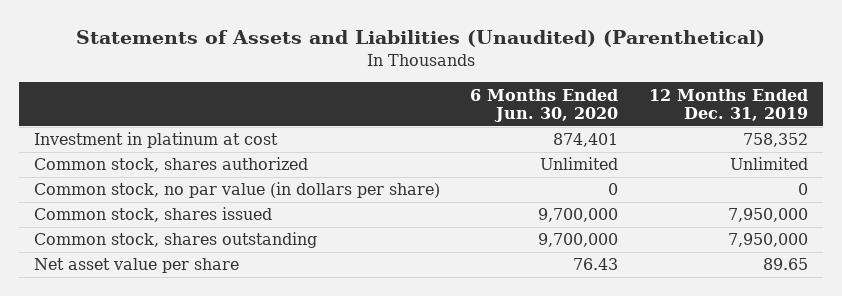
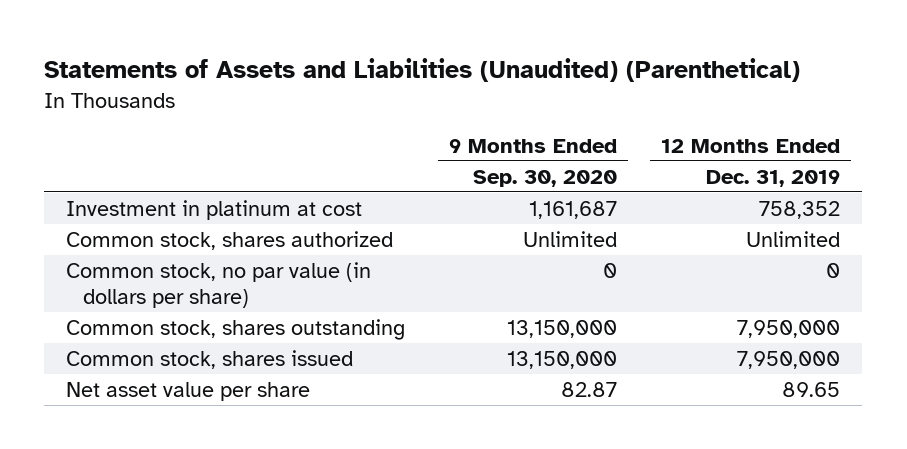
- | 6 Months Ended Jun. 30, 2020 | 12 Months Ended Dec. 31, 2019
+ | 9 Months Ended Sep. 30, 2020 | 12 Months Ended Dec. 31, 2019
moved down: Common stock, shares issued | 13,150,000 | 7,950,000

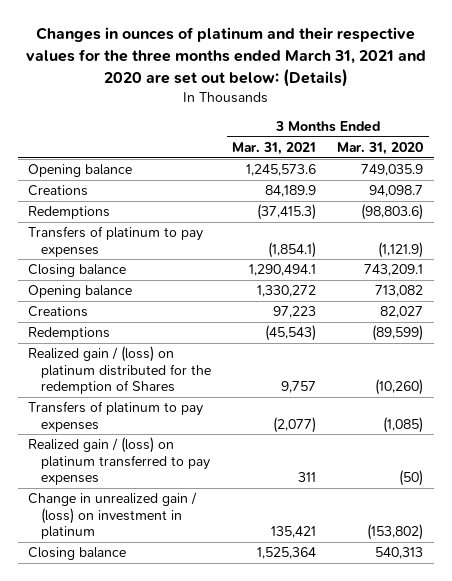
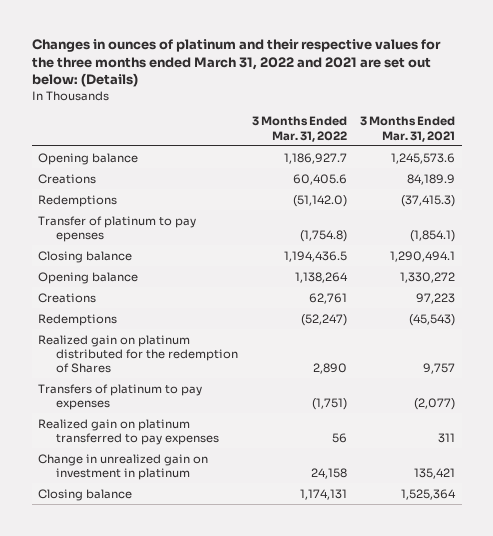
- Changes in ounces of platinum and their respective values for the three months ended March 31, 2021 and 2020 are set out below: (Details)
+ Changes in ounces of platinum and their respective values for the three months ended March 31, 2022 and 2021 are set out below: (Details)
- | 3 Months Ended Mar. 31, 2021 | 3 Months Ended Mar. 31, 2020
+ | 3 Months Ended Mar. 31, 2022 | 3 Months Ended Mar. 31, 2021
- Transfers of platinum to pay expenses | (1,854.1) | (1,121.9)
+ Transfer of platinum to pay epenses | (1,754.8) | (1,854.1)
- Realized gain / (loss) on platinum distributed for the redemption of Shares | 9,757 | (10,260)
+ Realized gain on platinum distributed for the redemption of Shares | 2,890 | 9,757
- Realized gain / (loss) on platinum transferred to pay expenses | 311 | (50)
- Change in unrealized gain / (loss) on investment in platinum | 135,421 | (153,802)
+ Realized gain on platinum transferred to pay expenses | 56 | 311
+ Change in unrealized gain on investment in platinum | 24,158 | 135,421

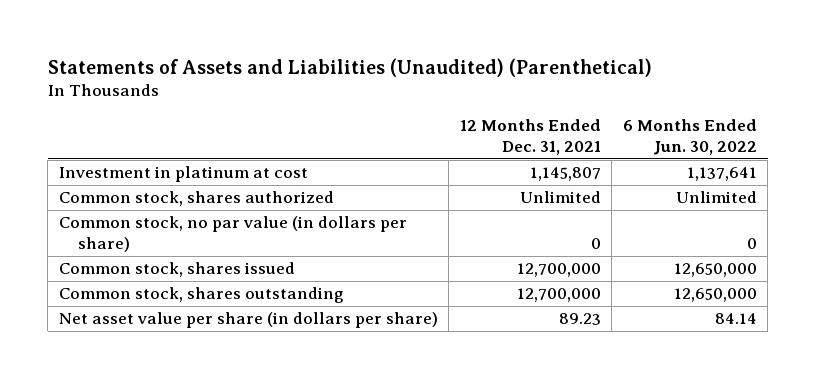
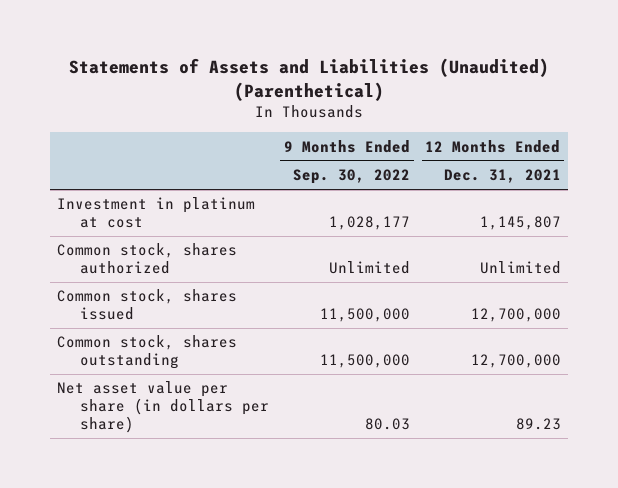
- | 12 Months Ended Dec. 31, 2021 | 6 Months Ended Jun. 30, 2022
+ | 9 Months Ended Sep. 30, 2022 | 12 Months Ended Dec. 31, 2021
- Common stock, no par value (in dollars per share) | 0 | 0

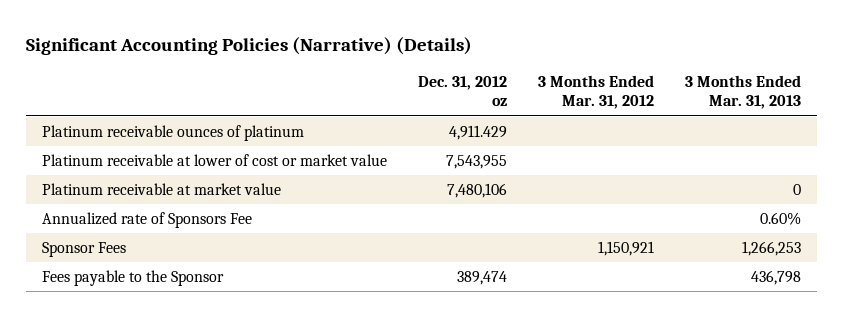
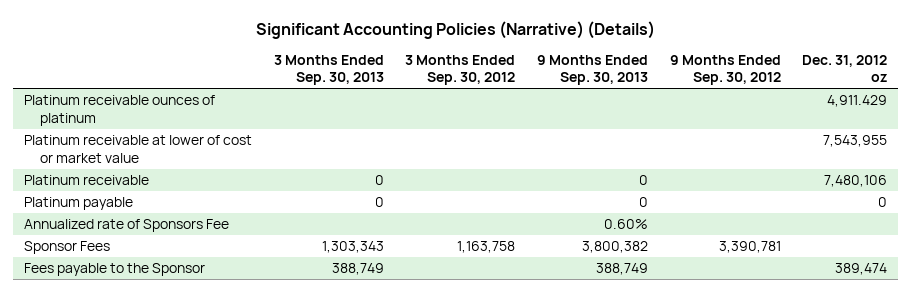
- | Dec. 31, 2012 oz | 3 Months Ended Mar. 31, 2012 | 3 Months Ended Mar. 31, 2013
+ | 3 Months Ended Sep. 30, 2013 | 3 Months Ended Sep. 30, 2012 | 9 Months Ended Sep. 30, 2013 | 9 Months Ended Sep. 30, 2012 | Dec. 31, 2012 oz
- Platinum receivable at market value | 7,480,106 | | 0
+ Platinum receivable | 0 | | 0 | | 7,480,106
+ Platinum payable | 0 | | 0 | | 0

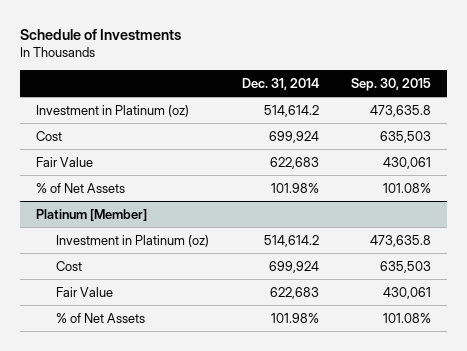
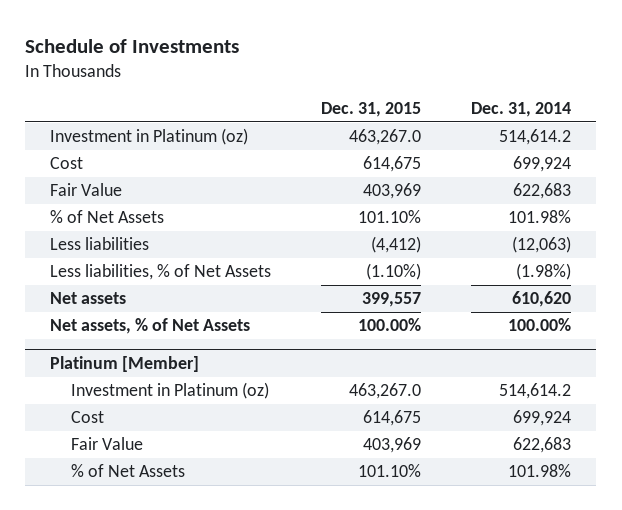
- | Dec. 31, 2014 | Sep. 30, 2015
+ | Dec. 31, 2015 | Dec. 31, 2014
+ Less liabilities | (4,412) | (12,063)
+ Less liabilities, % of Net Assets | (1.10%) | (1.98%)
+ Net assets | 399,557 | 610,620
+ Net assets, % of Net Assets | 100.00% | 100.00%

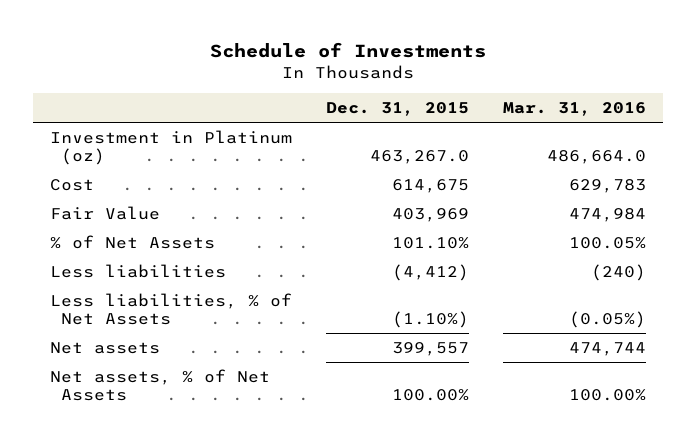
- | Dec. 31, 2015 | Dec. 31, 2014
+ | Dec. 31, 2015 | Mar. 31, 2016
- Platinum [Member]
- Investment in Platinum (oz) | 463,267.0 | 514,614.2
- Cost | 614,675 | 699,924
- Fair Value | 403,969 | 622,683
- % of Net Assets | 101.10% | 101.98%

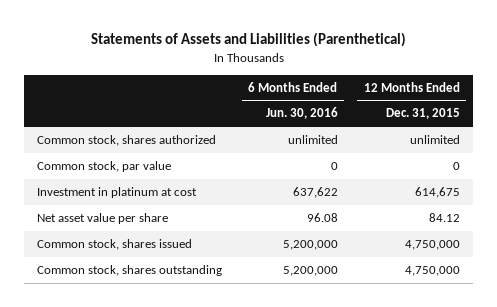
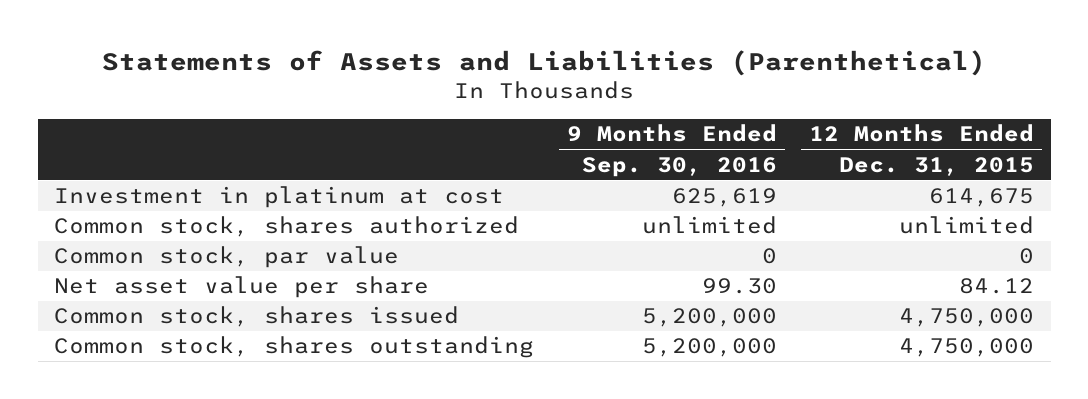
- | 6 Months Ended Jun. 30, 2016 | 12 Months Ended Dec. 31, 2015
+ | 9 Months Ended Sep. 30, 2016 | 12 Months Ended Dec. 31, 2015
moved up: Investment in platinum at cost | 625,619 | 614,675

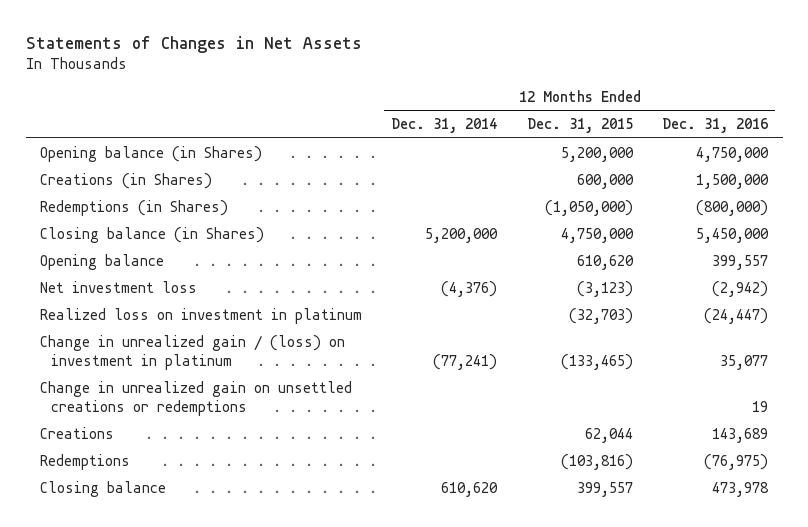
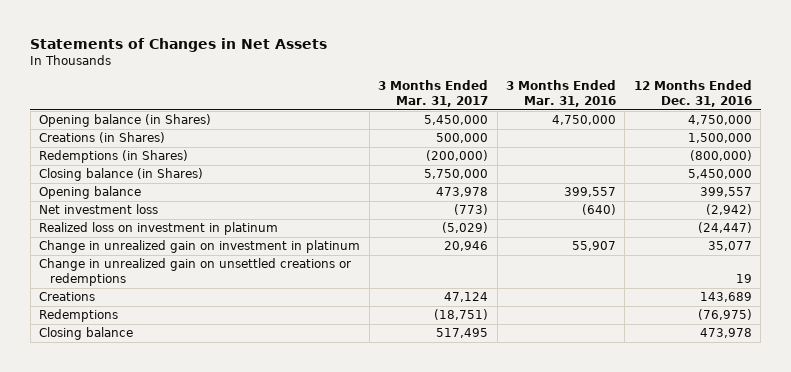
- | 12 Months Ended Dec. 31, 2014 | 12 Months Ended Dec. 31, 2015 | 12 Months Ended Dec. 31, 2016
+ | 3 Months Ended Mar. 31, 2017 | 3 Months Ended Mar. 31, 2016 | 12 Months Ended Dec. 31, 2016
- Change in unrealized gain / (loss) on investment in platinum | (77,241) | (133,465) | 35,077
+ Change in unrealized gain on investment in platinum | 20,946 | 55,907 | 35,077

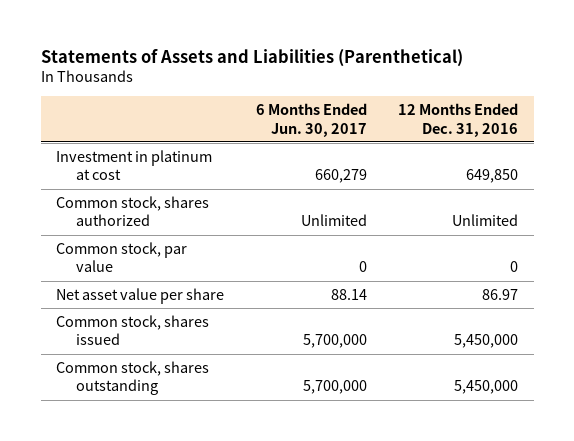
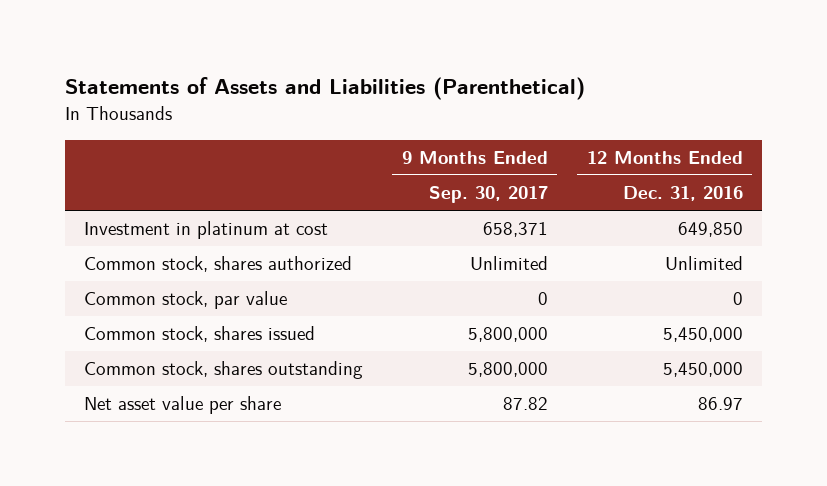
- | 6 Months Ended Jun. 30, 2017 | 12 Months Ended Dec. 31, 2016
+ | 9 Months Ended Sep. 30, 2017 | 12 Months Ended Dec. 31, 2016
moved down: Net asset value per share | 87.82 | 86.97

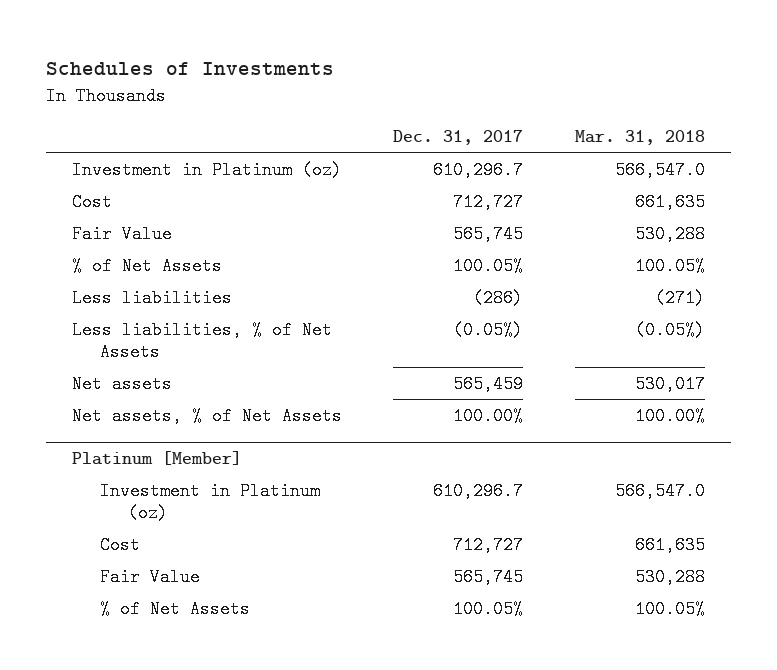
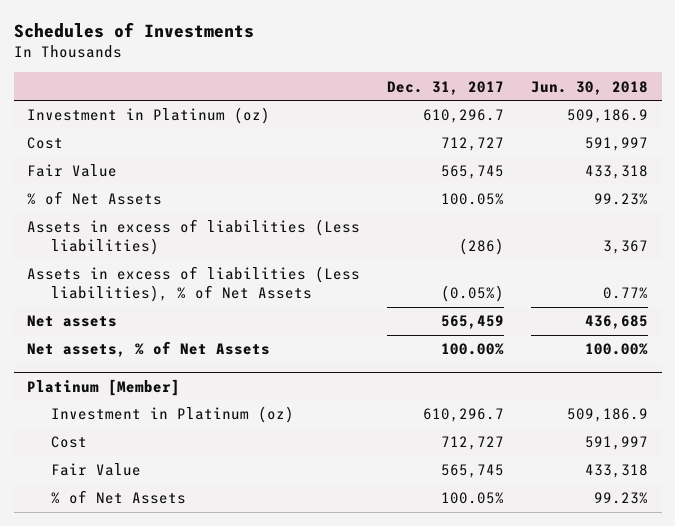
- | Dec. 31, 2017 | Mar. 31, 2018
+ | Dec. 31, 2017 | Jun. 30, 2018
- Less liabilities | (286) | (271)
- Less liabilities, % of Net Assets | (0.05%) | (0.05%)
+ Assets in excess of liabilities (Less liabilities) | (286) | 3,367
+ Assets in excess of liabilities (Less liabilities), % of Net Assets | (0.05%) | 0.77%

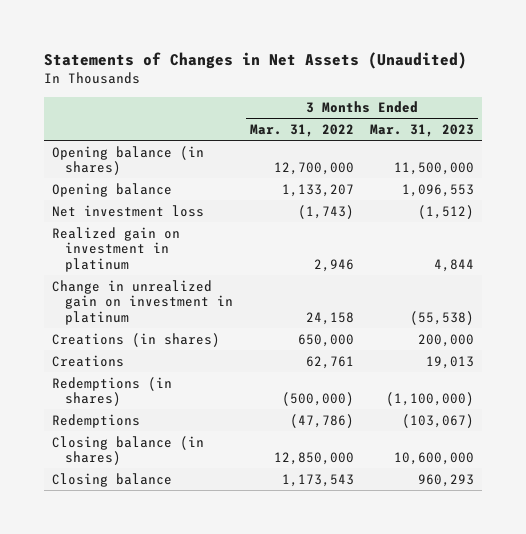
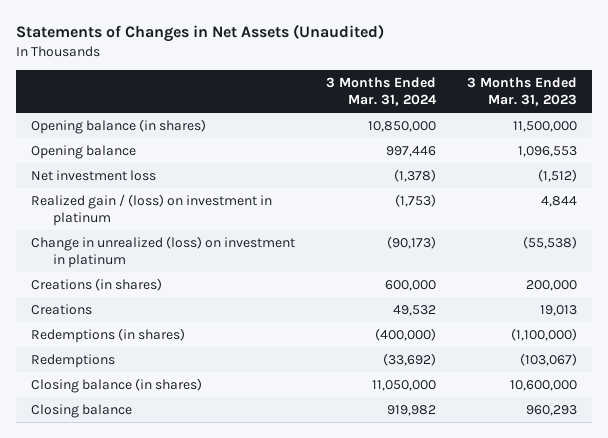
- | 3 Months Ended Mar. 31, 2022 | 3 Months Ended Mar. 31, 2023
+ | 3 Months Ended Mar. 31, 2024 | 3 Months Ended Mar. 31, 2023
- Realized gain on investment in platinum | 2,946 | 4,844
- Change in unrealized gain on investment in platinum | 24,158 | (55,538)
+ Realized gain / (loss) on investment in platinum | (1,753) | 4,844
+ Change in unrealized (loss) on investment in platinum | (90,173) | (55,538)

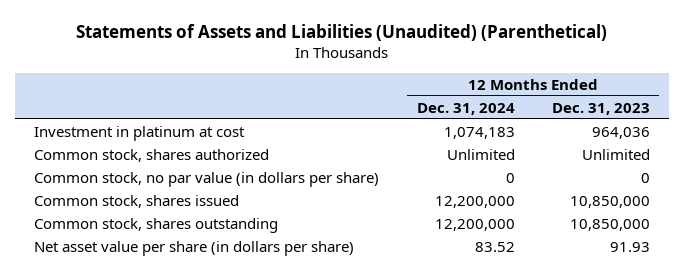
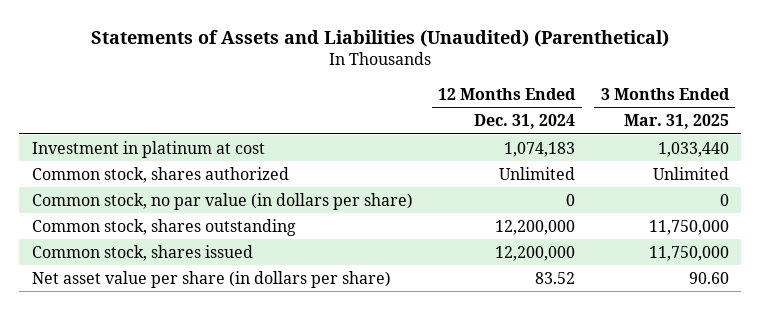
- | 12 Months Ended Dec. 31, 2024 | 12 Months Ended Dec. 31, 2023
+ | 12 Months Ended Dec. 31, 2024 | 3 Months Ended Mar. 31, 2025
moved down: Common stock, shares issued | 12,200,000 | 11,750,000

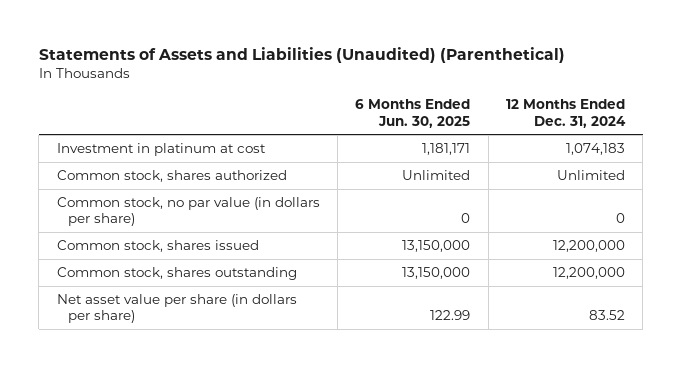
- | 12 Months Ended Dec. 31, 2024 | 3 Months Ended Mar. 31, 2025
+ | 6 Months Ended Jun. 30, 2025 | 12 Months Ended Dec. 31, 2024
moved down: Common stock, shares outstanding | 13,150,000 | 12,200,000

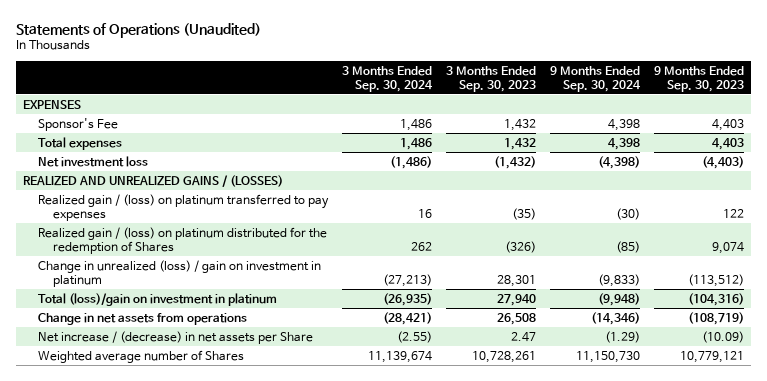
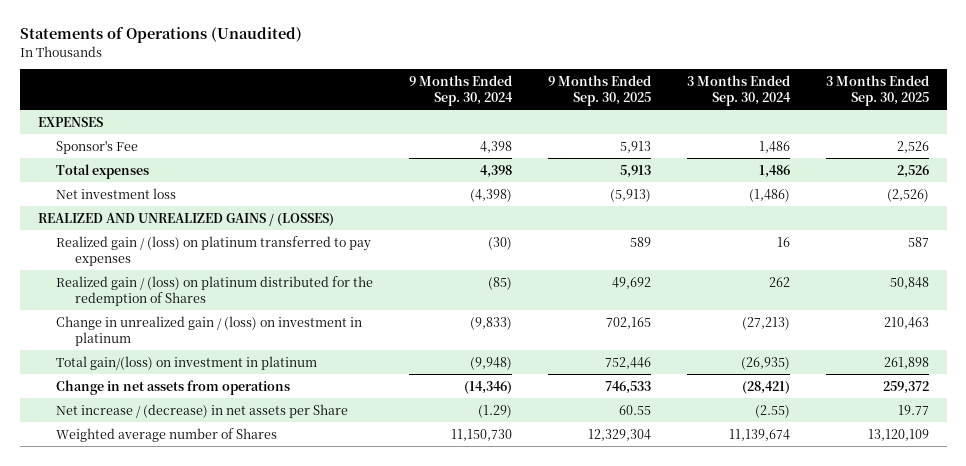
- | 3 Months Ended Sep. 30, 2024 | 3 Months Ended Sep. 30, 2023 | 9 Months Ended Sep. 30, 2024 | 9 Months Ended Sep. 30, 2023
+ | 9 Months Ended Sep. 30, 2024 | 9 Months Ended Sep. 30, 2025 | 3 Months Ended Sep. 30, 2024 | 3 Months Ended Sep. 30, 2025
- Change in unrealized (loss) / gain on investment in platinum | (27,213) | 28,301 | (9,833) | (113,512)
- Total (loss)/gain on investment in platinum | (26,935) | 27,940 | (9,948) | (104,316)
+ Change in unrealized gain / (loss) on investment in platinum | (9,833) | 702,165 | (27,213) | 210,463
+ Total gain/(loss) on investment in platinum | (9,948) | 752,446 | (26,935) | 261,898

